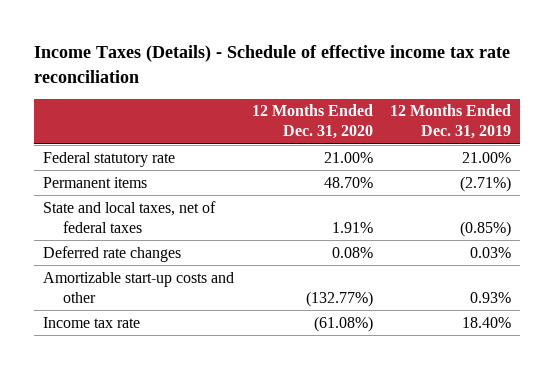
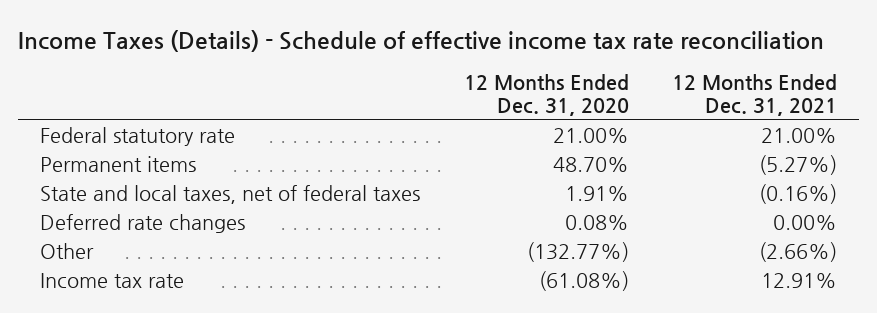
- | 12 Months Ended Dec. 31, 2020 | 12 Months Ended Dec. 31, 2019
+ | 12 Months Ended Dec. 31, 2020 | 12 Months Ended Dec. 31, 2021
- Amortizable start-up costs and other | (132.77%) | 0.93%
+ Other | (132.77%) | (2.66%)

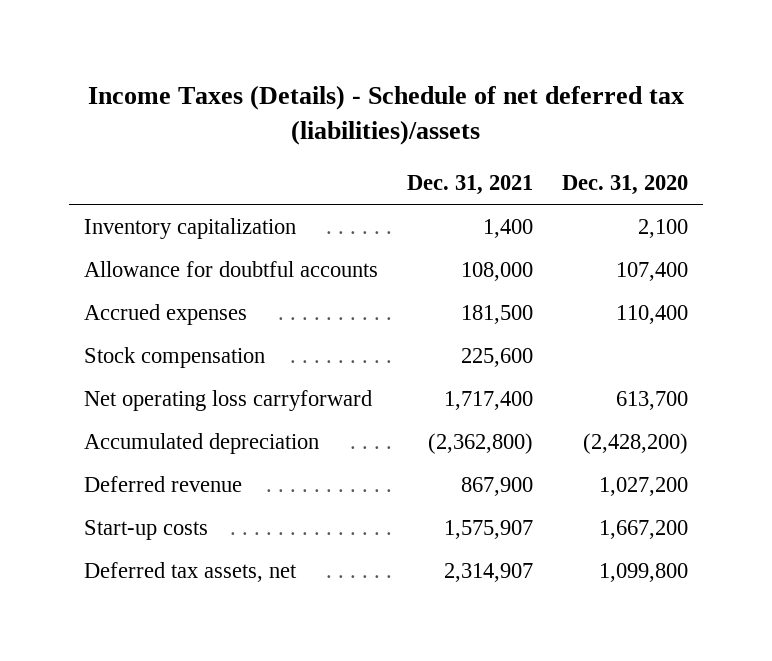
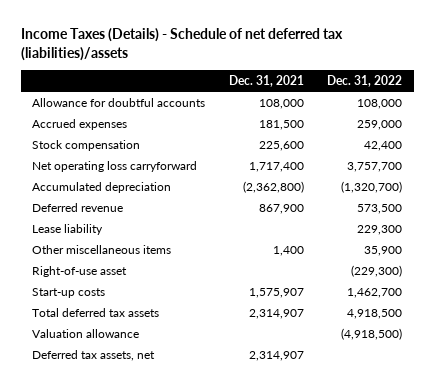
- | Dec. 31, 2021 | Dec. 31, 2020
+ | Dec. 31, 2021 | Dec. 31, 2022
- Inventory capitalization | 1,400 | 2,100
+ Lease liability | | 229,300
+ Other miscellaneous items | 1,400 | 35,900
+ Right-of-use asset | | (229,300)
+ Total deferred tax assets | 2,314,907 | 4,918,500
+ Valuation allowance | | (4,918,500)

